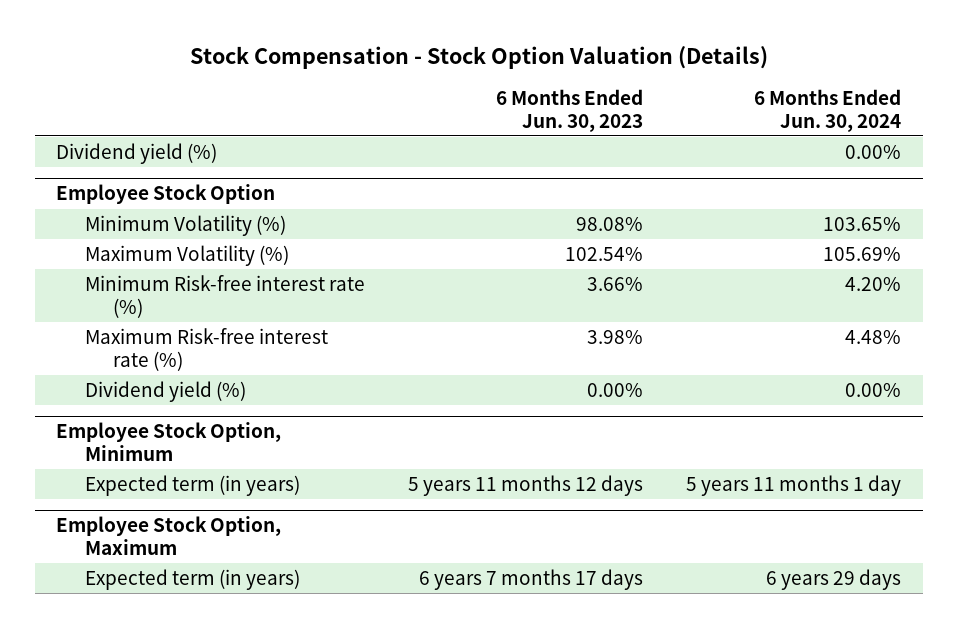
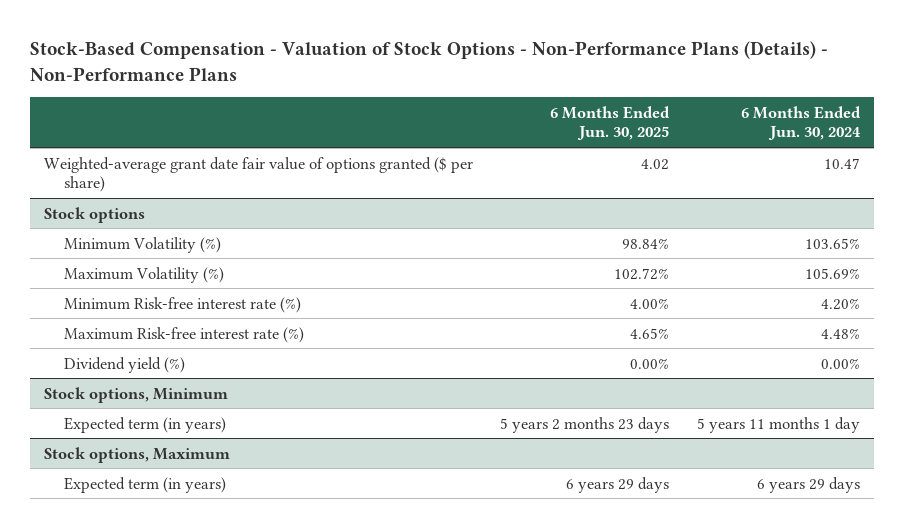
- Stock Compensation - Stock Option Valuation (Details)
+ Stock-Based Compensation - Valuation of Stock Options - Non-Performance Plans (Details) - Non-Performance Plans
- | 6 Months Ended Jun. 30, 2023 | 6 Months Ended Jun. 30, 2024
+ | 6 Months Ended Jun. 30, 2025 | 6 Months Ended Jun. 30, 2024
- Dividend yield (%) | | 0.00%
- Employee Stock Option
+ Weighted-average grant date fair value of options granted ($ per share) | 4.02 | 10.47
+ Stock options
- Employee Stock Option, Minimum
+ Stock options, Minimum
- Employee Stock Option, Maximum
+ Stock options, Maximum

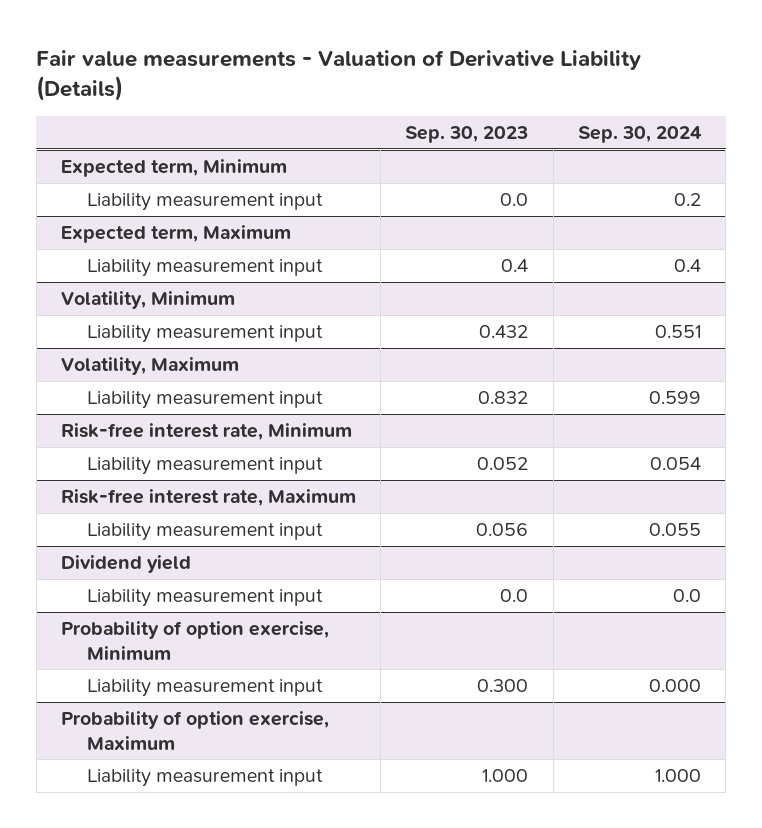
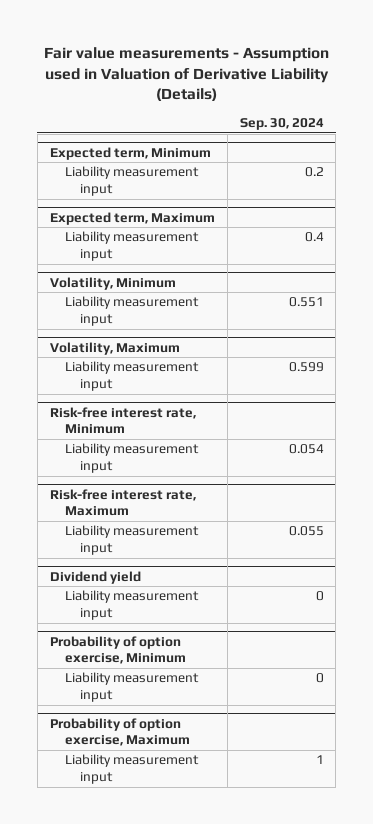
- Fair value measurements - Valuation of Derivative Liability (Details)
+ Fair value measurements - Assumption used in Valuation of Derivative Liability (Details)
- | Sep. 30, 2023 | Sep. 30, 2024
+ | Sep. 30, 2024
@ Dividend yield
- Liability measurement input | 0.0 | 0.0
+ Liability measurement input | 0
@ Probability of option exercise, Minimum
- Liability measurement input | 0.300 | 0.000
+ Liability measurement input | 0
@ Probability of option exercise, Maximum
- Liability measurement input | 1.000 | 1.000
+ Liability measurement input | 1

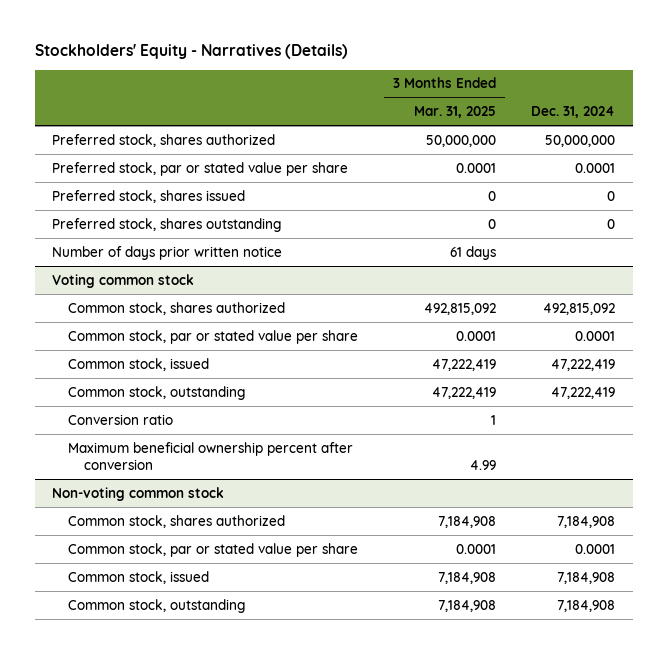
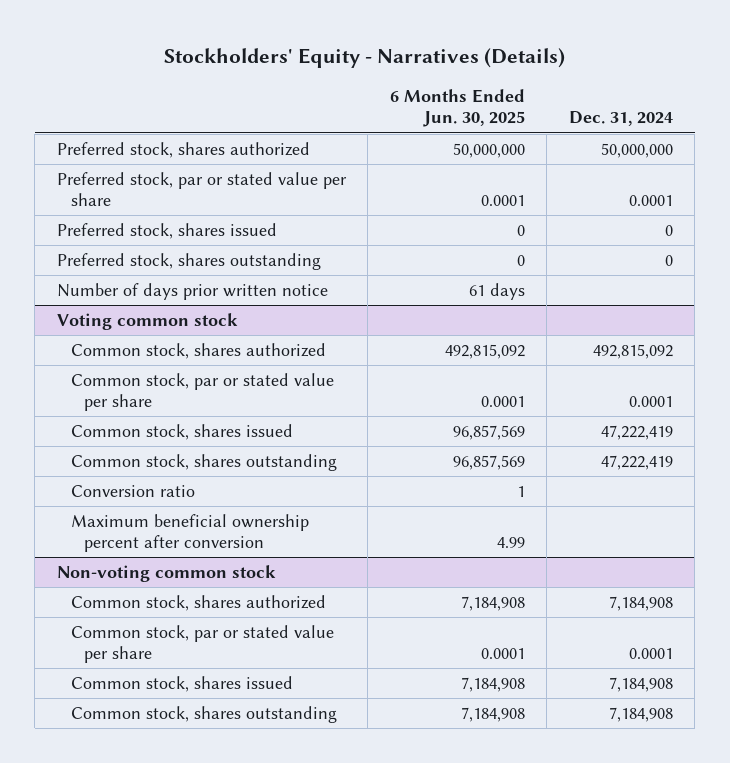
- | 3 Months Ended Mar. 31, 2025 | Dec. 31, 2024
+ | 6 Months Ended Jun. 30, 2025 | Dec. 31, 2024
@ Voting common stock
- Common stock, issued | 47,222,419 | 47,222,419
- Common stock, outstanding | 47,222,419 | 47,222,419
+ Common stock, shares issued | 96,857,569 | 47,222,419
+ Common stock, shares outstanding | 96,857,569 | 47,222,419
@ Non-voting common stock
- Common stock, issued | 7,184,908 | 7,184,908
- Common stock, outstanding | 7,184,908 | 7,184,908
+ Common stock, shares issued | 7,184,908 | 7,184,908
+ Common stock, shares outstanding | 7,184,908 | 7,184,908

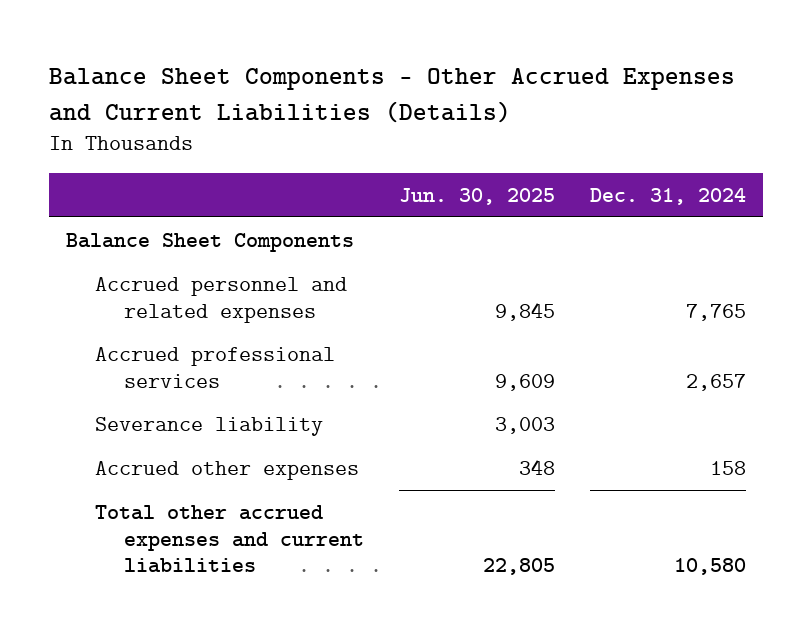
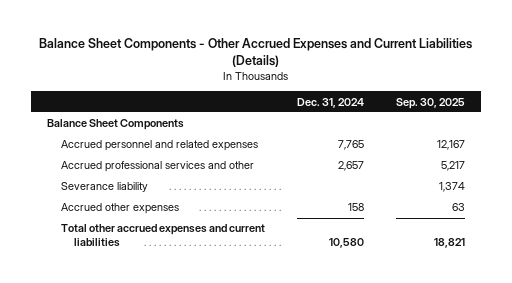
- | Jun. 30, 2025 | Dec. 31, 2024
+ | Dec. 31, 2024 | Sep. 30, 2025
- Accrued professional services | 9,609 | 2,657
+ Accrued professional services and other | 2,657 | 5,217

